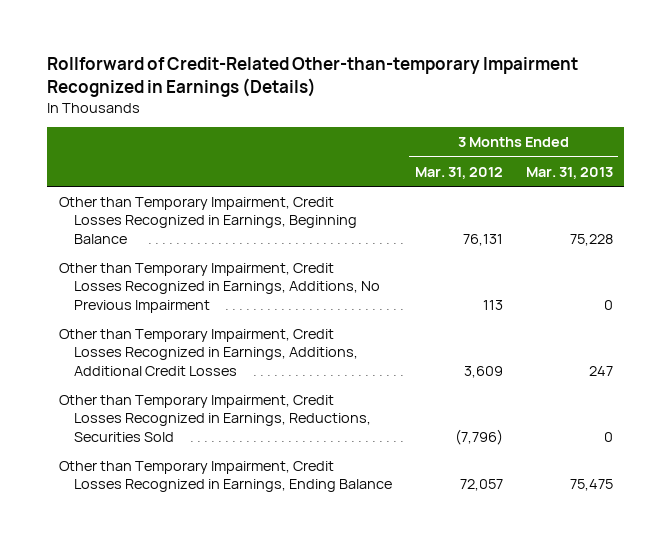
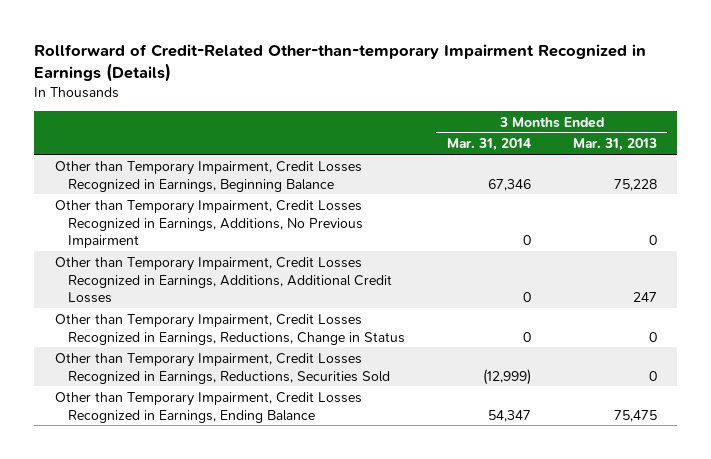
- | 3 Months Ended Mar. 31, 2012 | 3 Months Ended Mar. 31, 2013
+ | 3 Months Ended Mar. 31, 2014 | 3 Months Ended Mar. 31, 2013
+ Other than Temporary Impairment, Credit Losses Recognized in Earnings, Reductions, Change in Status | 0 | 0

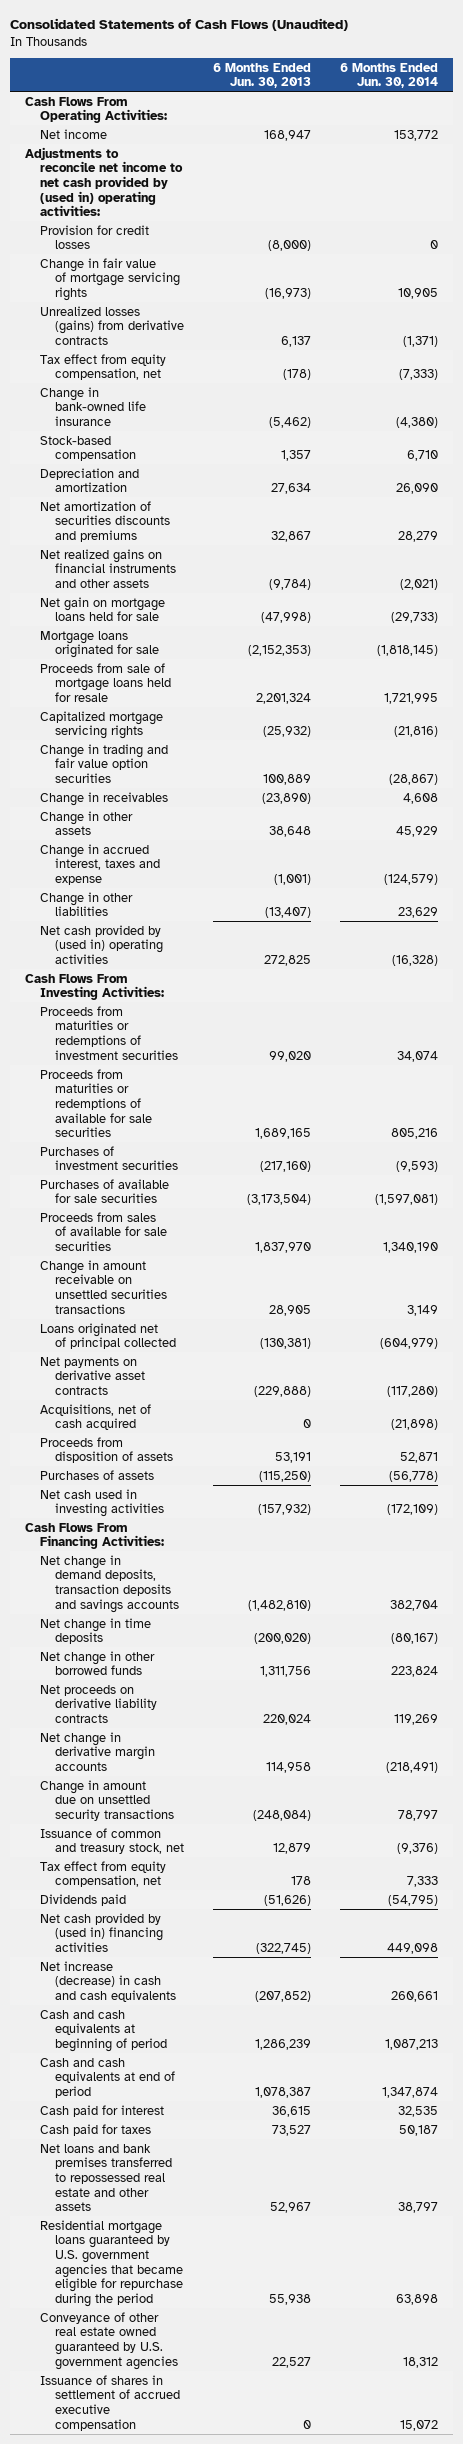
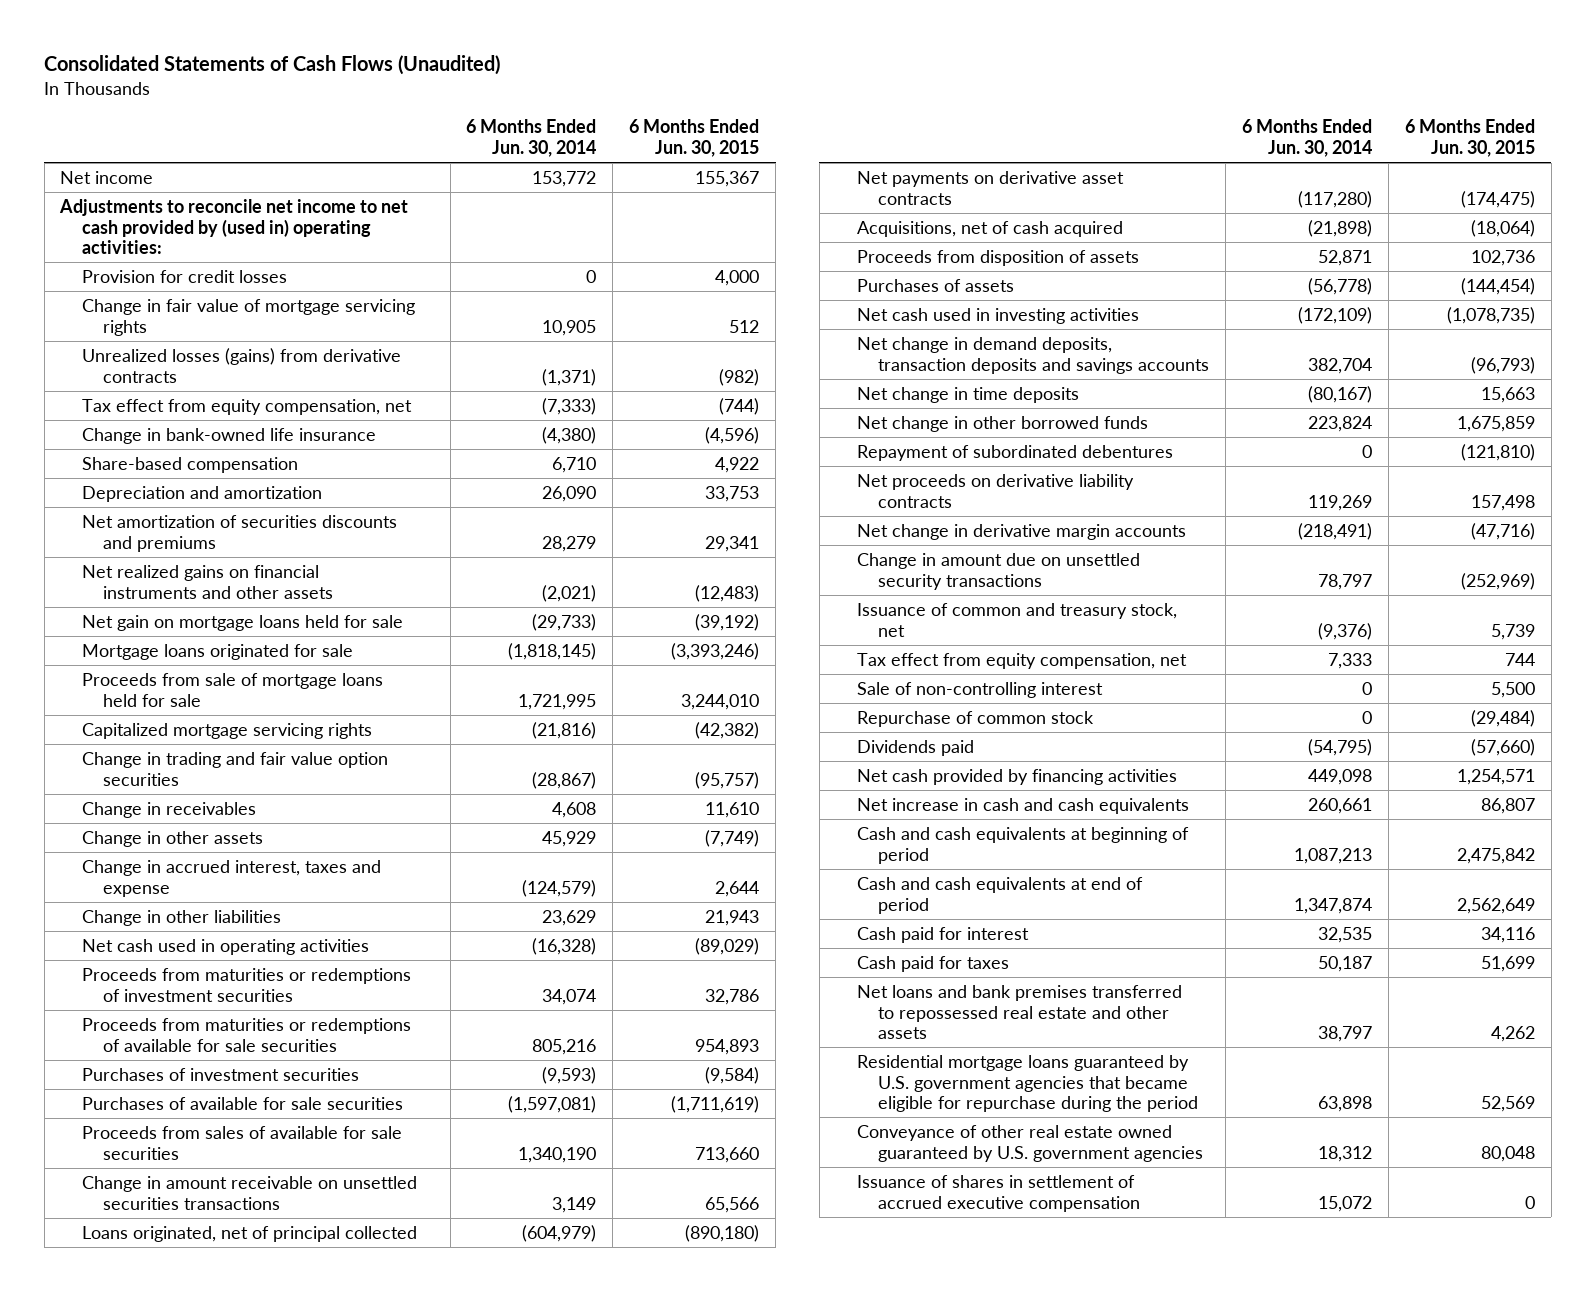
- | 6 Months Ended Jun. 30, 2013 | 6 Months Ended Jun. 30, 2014
+ | 6 Months Ended Jun. 30, 2014 | 6 Months Ended Jun. 30, 2015
- Cash Flows From Operating Activities:
- Stock-based compensation | 1,357 | 6,710
+ Share-based compensation | 6,710 | 4,922
- Proceeds from sale of mortgage loans held for resale | 2,201,324 | 1,721,995
+ Proceeds from sale of mortgage loans held for sale | 1,721,995 | 3,244,010
- Net cash provided by (used in) operating activities | 272,825 | (16,328)
- Cash Flows From Investing Activities:
+ Net cash used in operating activities | (16,328) | (89,029)
- Loans originated net of principal collected | (130,381) | (604,979)
+ Loans originated, net of principal collected | (604,979) | (890,180)
- Cash Flows From Financing Activities:
+ Repayment of subordinated debentures | 0 | (121,810)
+ Sale of non-controlling interest | 0 | 5,500
+ Repurchase of common stock | 0 | (29,484)
- Net cash provided by (used in) financing activities | (322,745) | 449,098
- Net increase (decrease) in cash and cash equivalents | (207,852) | 260,661
+ Net cash provided by financing activities | 449,098 | 1,254,571
+ Net increase in cash and cash equivalents | 260,661 | 86,807

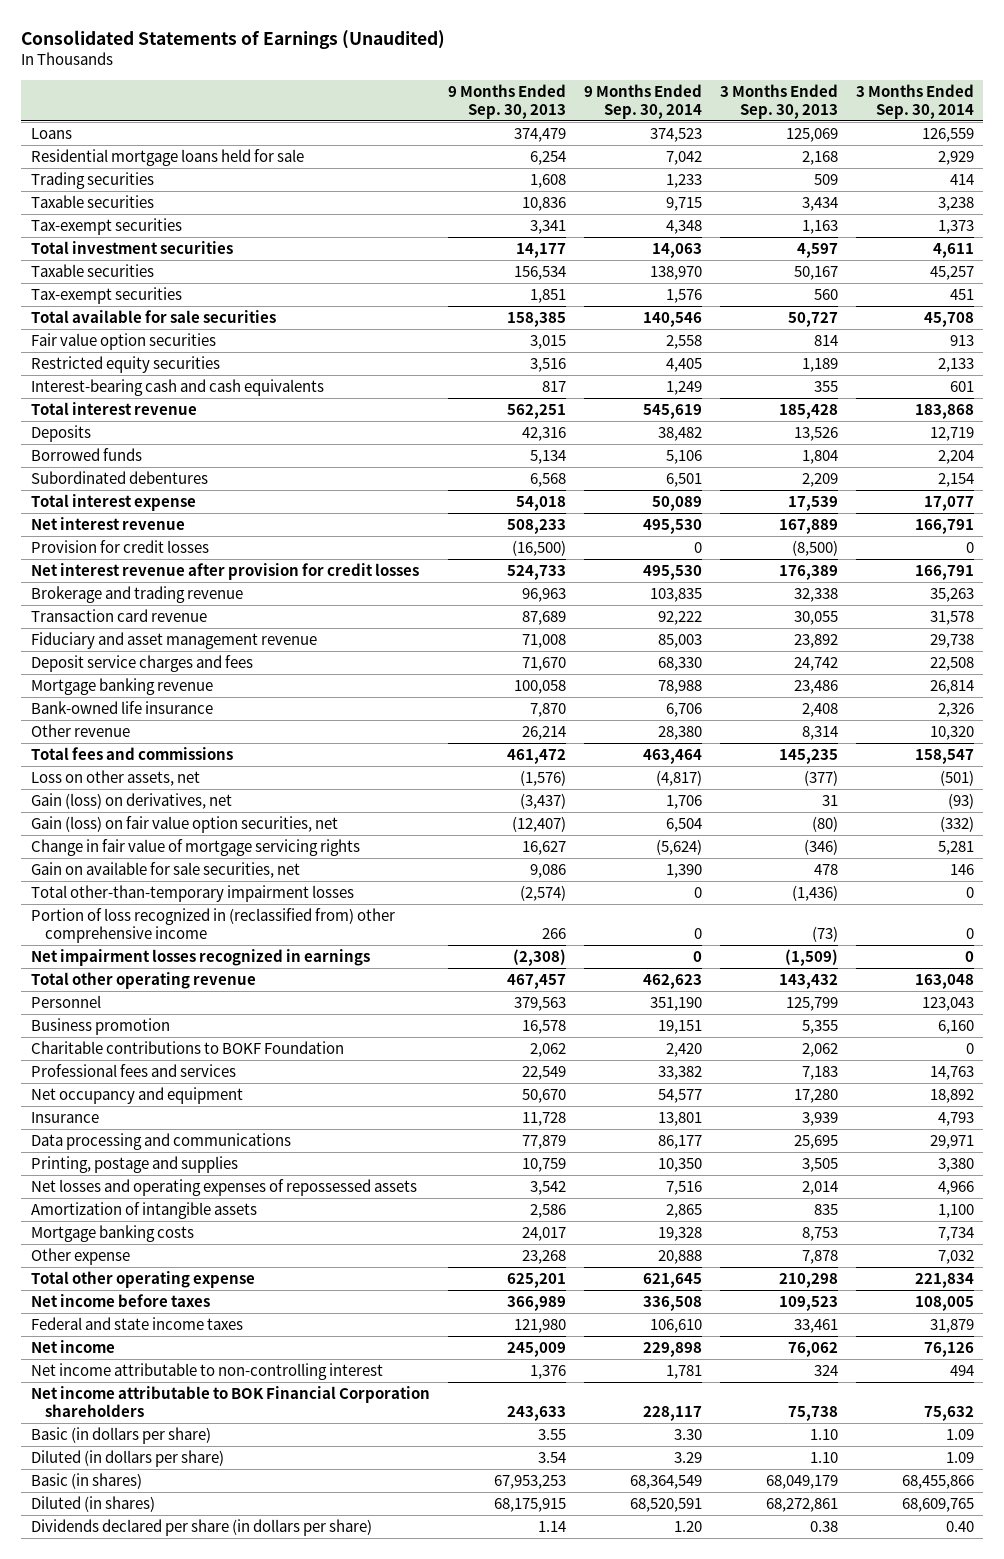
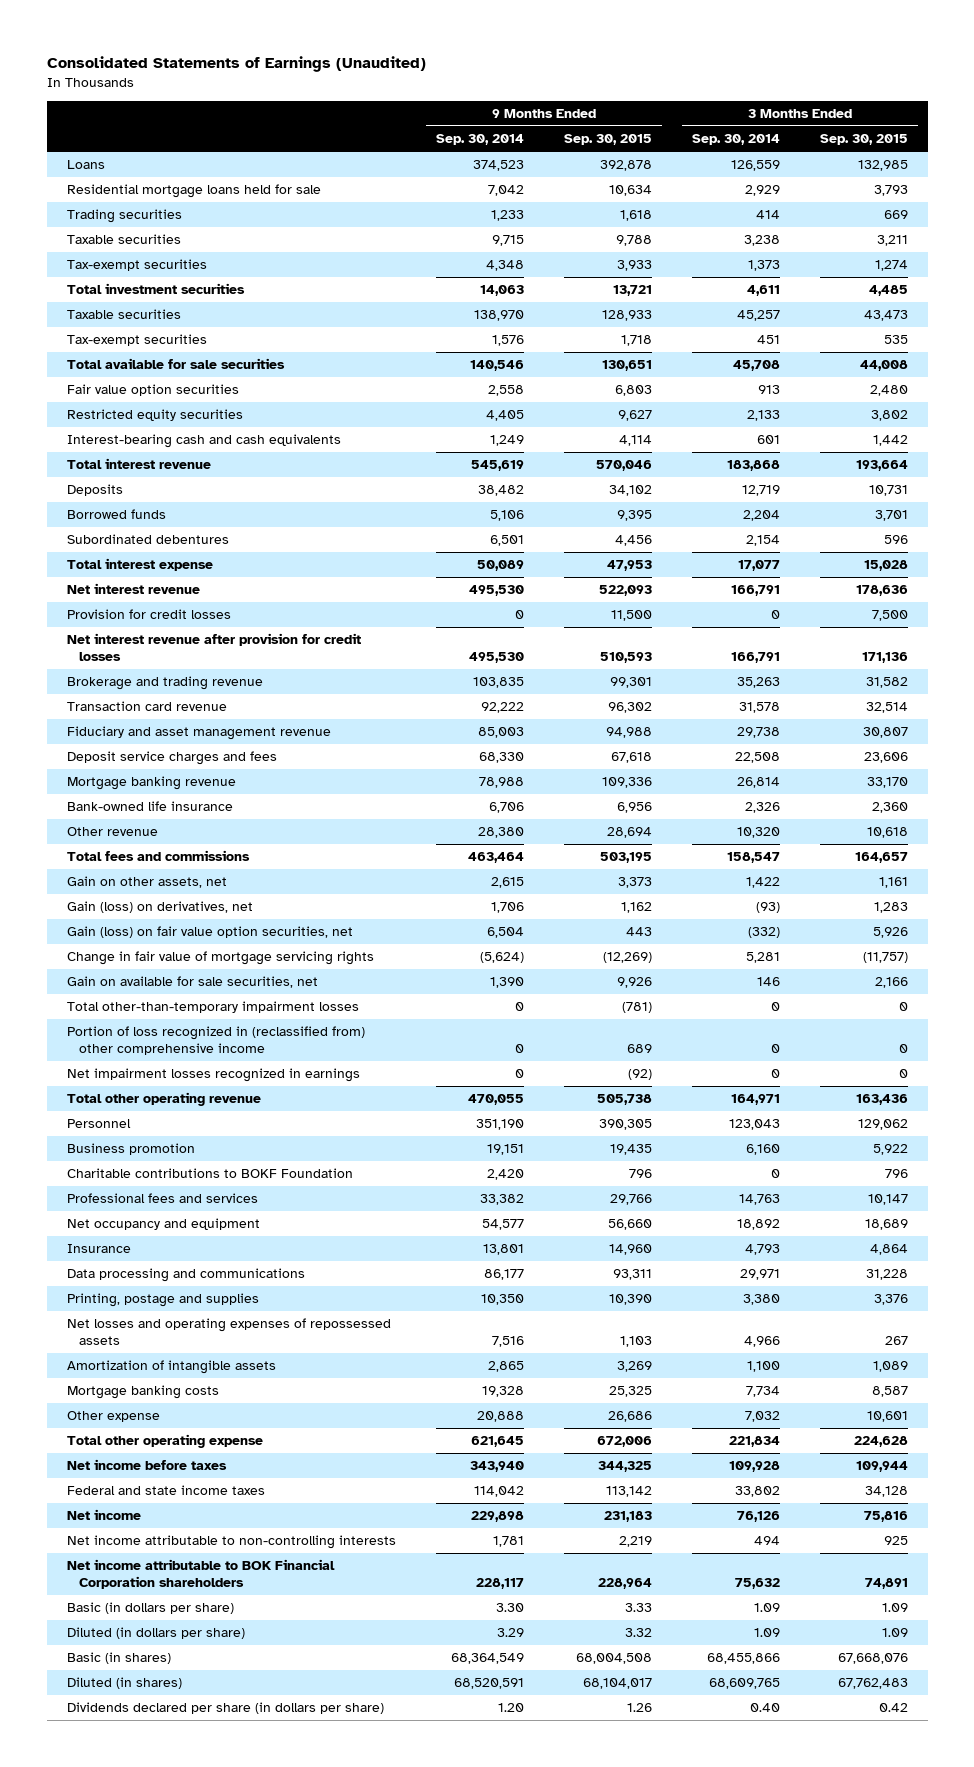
- | 9 Months Ended Sep. 30, 2013 | 9 Months Ended Sep. 30, 2014 | 3 Months Ended Sep. 30, 2013 | 3 Months Ended Sep. 30, 2014
+ | 9 Months Ended Sep. 30, 2014 | 9 Months Ended Sep. 30, 2015 | 3 Months Ended Sep. 30, 2014 | 3 Months Ended Sep. 30, 2015
- Loss on other assets, net | (1,576) | (4,817) | (377) | (501)
+ Gain on other assets, net | 2,615 | 3,373 | 1,422 | 1,161
- Total other operating revenue | 467,457 | 462,623 | 143,432 | 163,048
+ Total other operating revenue | 470,055 | 505,738 | 164,971 | 163,436
- Net income before taxes | 366,989 | 336,508 | 109,523 | 108,005
- Federal and state income taxes | 121,980 | 106,610 | 33,461 | 31,879
+ Net income before taxes | 343,940 | 344,325 | 109,928 | 109,944
+ Federal and state income taxes | 114,042 | 113,142 | 33,802 | 34,128
- Net income attributable to non-controlling interest | 1,376 | 1,781 | 324 | 494
+ Net income attributable to non-controlling interests | 1,781 | 2,219 | 494 | 925

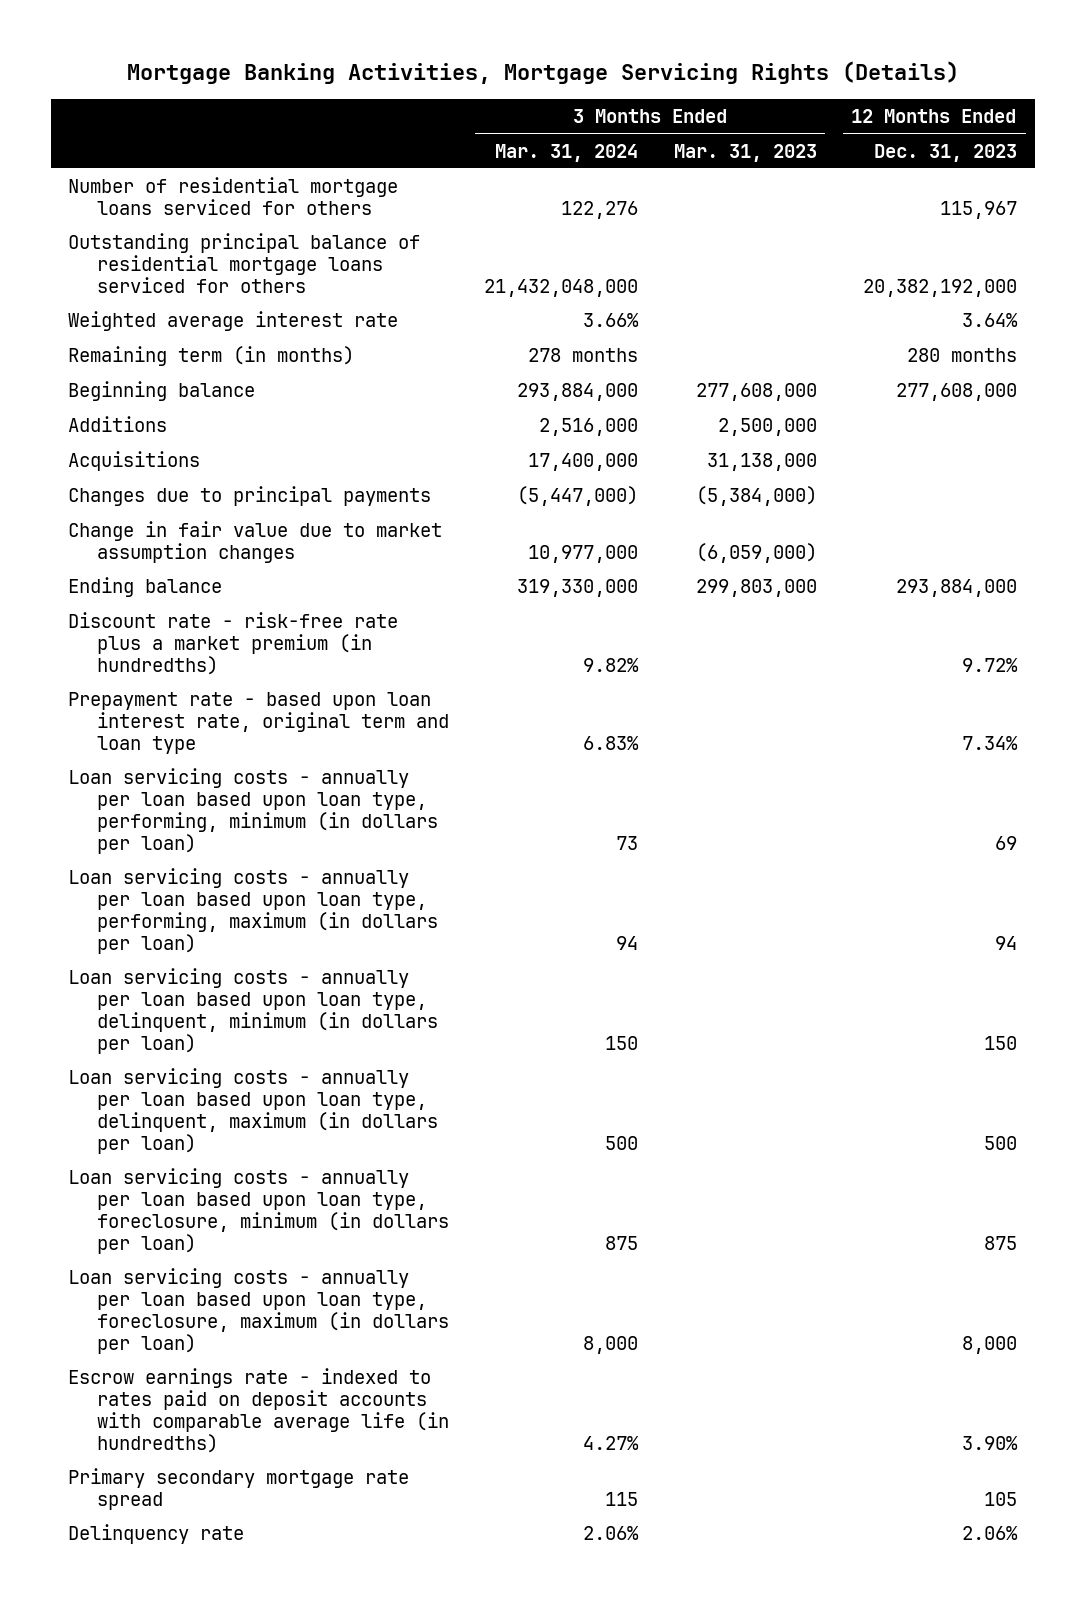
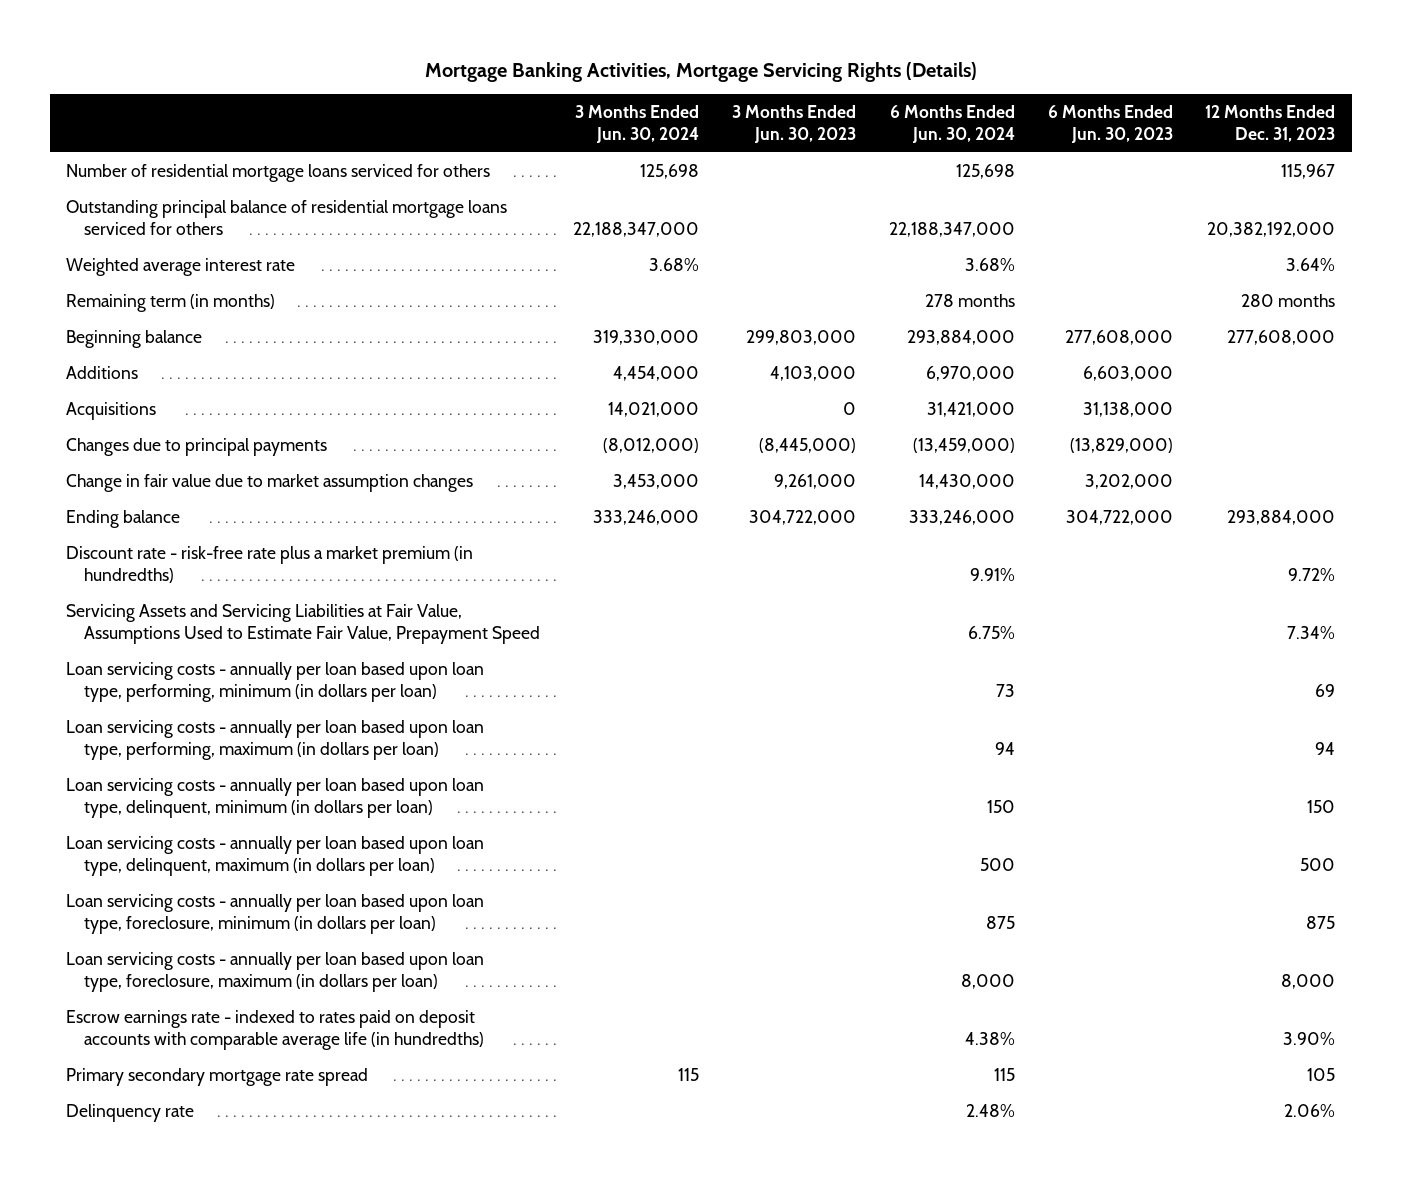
- | 3 Months Ended Mar. 31, 2024 | 3 Months Ended Mar. 31, 2023 | 12 Months Ended Dec. 31, 2023
+ | 3 Months Ended Jun. 30, 2024 | 3 Months Ended Jun. 30, 2023 | 6 Months Ended Jun. 30, 2024 | 6 Months Ended Jun. 30, 2023 | 12 Months Ended Dec. 31, 2023
- Prepayment rate - based upon loan interest rate, original term and loan type | 6.83% | | 7.34%
+ Servicing Assets and Servicing Liabilities at Fair Value, Assumptions Used to Estimate Fair Value, Prepayment Speed | | | 6.75% | | 7.34%

